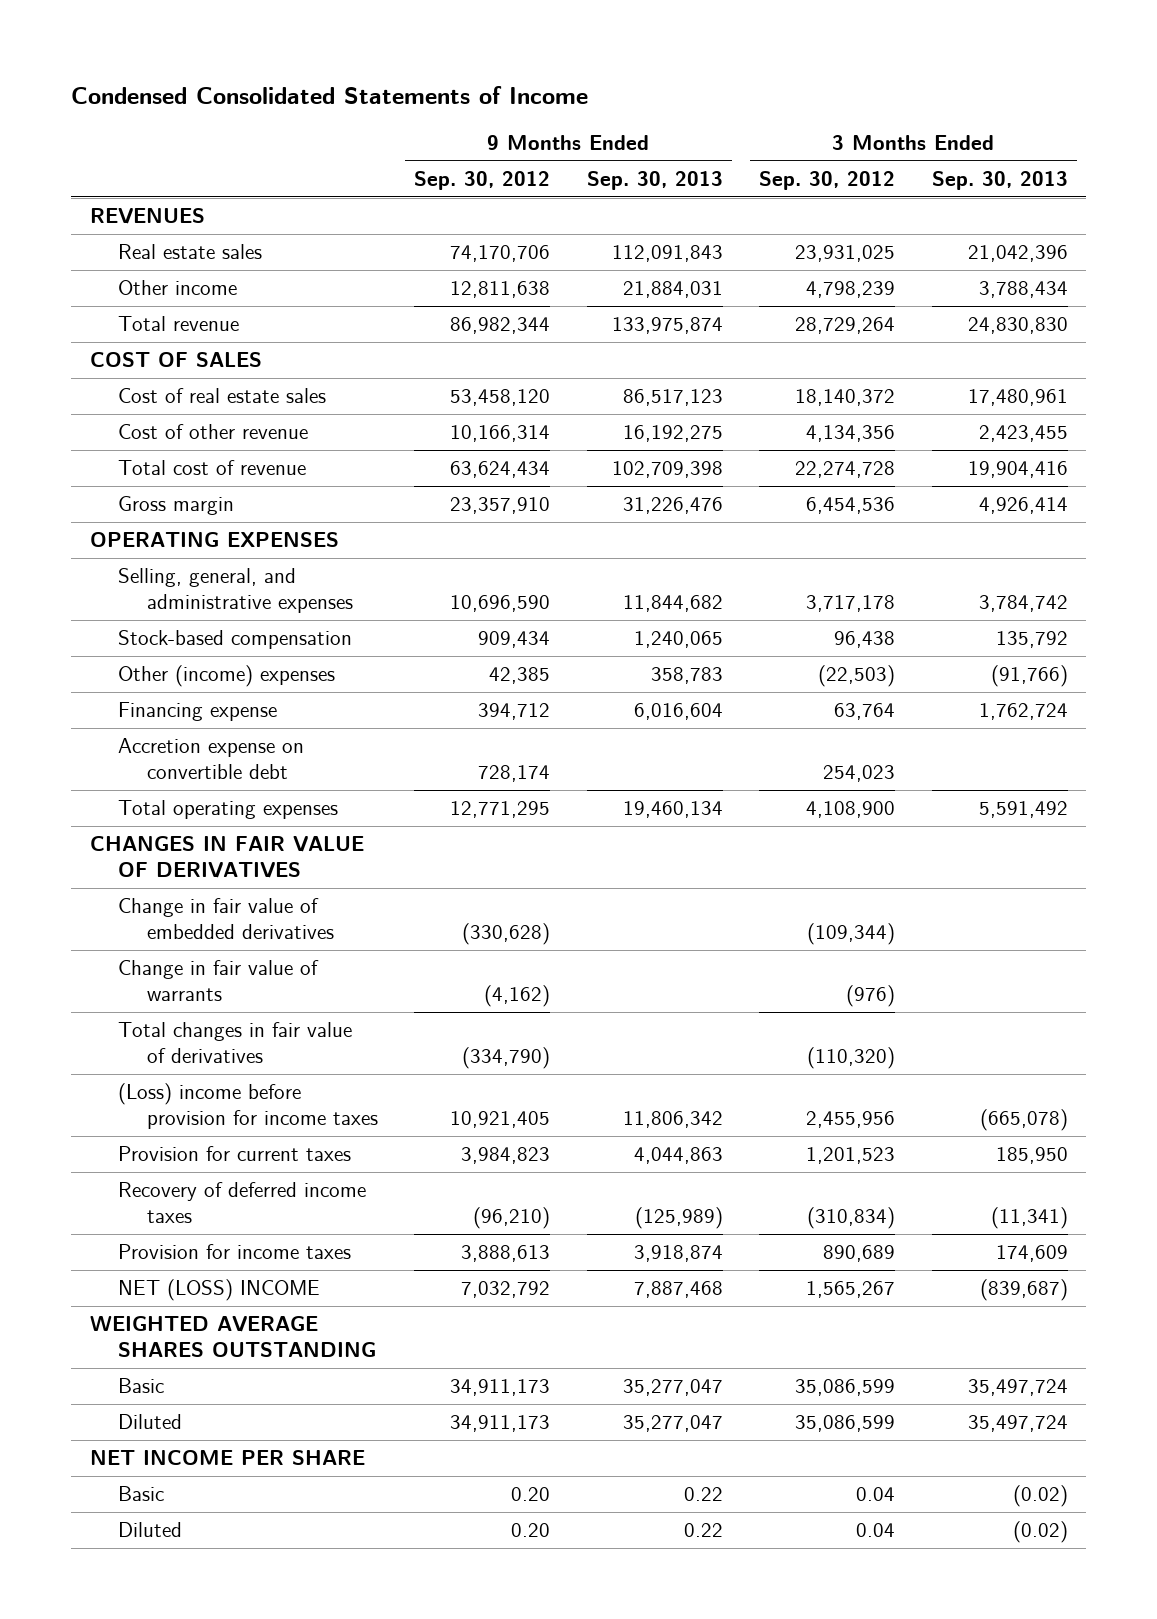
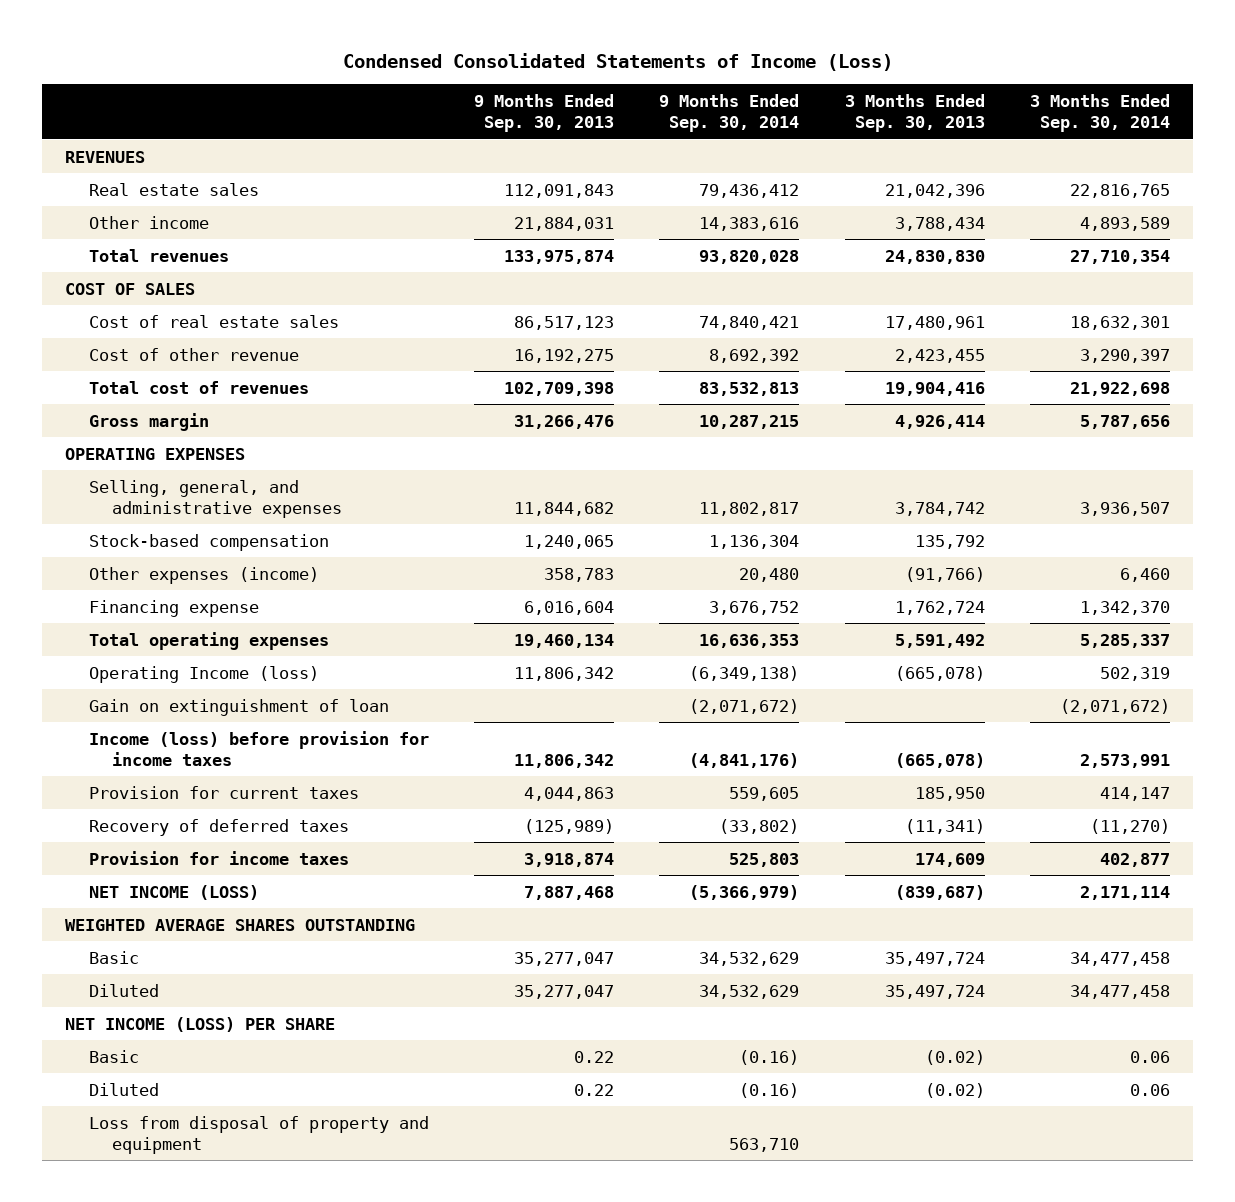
- Condensed Consolidated Statements of Income
+ Condensed Consolidated Statements of Income (Loss)
- | 9 Months Ended Sep. 30, 2012 | 9 Months Ended Sep. 30, 2013 | 3 Months Ended Sep. 30, 2012 | 3 Months Ended Sep. 30, 2013
+ | 9 Months Ended Sep. 30, 2013 | 9 Months Ended Sep. 30, 2014 | 3 Months Ended Sep. 30, 2013 | 3 Months Ended Sep. 30, 2014
- Total revenue | 86,982,344 | 133,975,874 | 28,729,264 | 24,830,830
+ Total revenues | 133,975,874 | 93,820,028 | 24,830,830 | 27,710,354
- Total cost of revenue | 63,624,434 | 102,709,398 | 22,274,728 | 19,904,416
- Gross margin | 23,357,910 | 31,226,476 | 6,454,536 | 4,926,414
+ Total cost of revenues | 102,709,398 | 83,532,813 | 19,904,416 | 21,922,698
+ Gross margin | 31,266,476 | 10,287,215 | 4,926,414 | 5,787,656
- Other (income) expenses | 42,385 | 358,783 | (22,503) | (91,766)
+ Other expenses (income) | 358,783 | 20,480 | (91,766) | 6,460
- Accretion expense on convertible debt | 728,174 | | 254,023 |
- CHANGES IN FAIR VALUE OF DERIVATIVES
- Change in fair value of embedded derivatives | (330,628) | | (109,344) |
- Change in fair value of warrants | (4,162) | | (976) |
- Total changes in fair value of derivatives | (334,790) | | (110,320) |
- (Loss) income before provision for income taxes | 10,921,405 | 11,806,342 | 2,455,956 | (665,078)
+ Operating Income (loss) | 11,806,342 | (6,349,138) | (665,078) | 502,319
+ Gain on extinguishment of loan | | (2,071,672) | | (2,071,672)
+ Income (loss) before provision for income taxes | 11,806,342 | (4,841,176) | (665,078) | 2,573,991
- Recovery of deferred income taxes | (96,210) | (125,989) | (310,834) | (11,341)
+ Recovery of deferred taxes | (125,989) | (33,802) | (11,341) | (11,270)
- NET (LOSS) INCOME | 7,032,792 | 7,887,468 | 1,565,267 | (839,687)
+ NET INCOME (LOSS) | 7,887,468 | (5,366,979) | (839,687) | 2,171,114
- NET INCOME PER SHARE
+ NET INCOME (LOSS) PER SHARE
+ Loss from disposal of property and equipment | | 563,710 | |

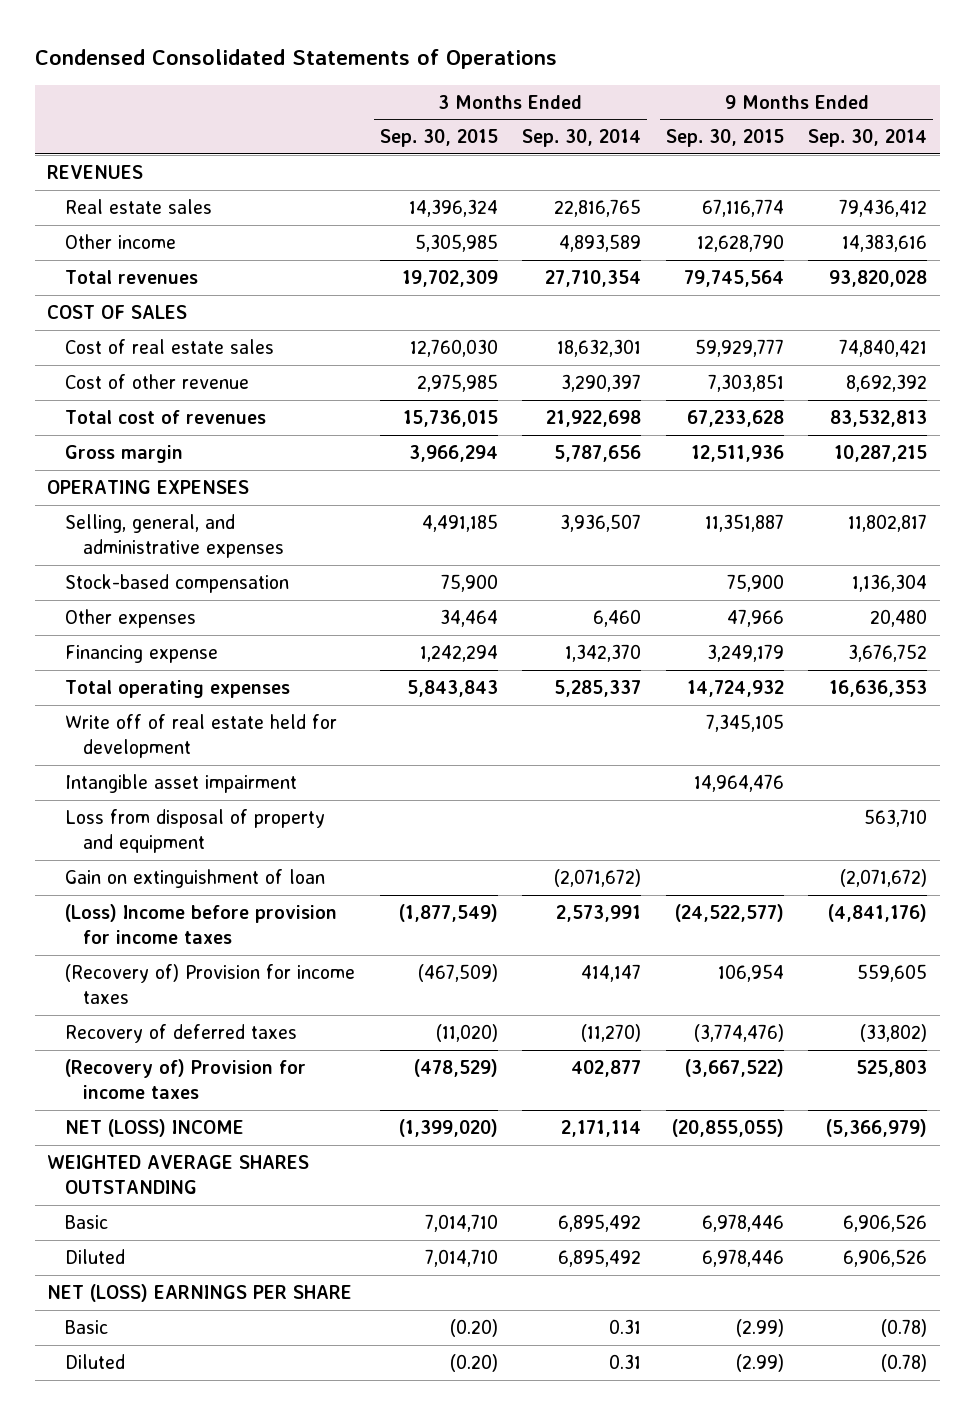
- Condensed Consolidated Statements of Income (Loss)
+ Condensed Consolidated Statements of Operations
- | 9 Months Ended Sep. 30, 2013 | 9 Months Ended Sep. 30, 2014 | 3 Months Ended Sep. 30, 2013 | 3 Months Ended Sep. 30, 2014
+ | 3 Months Ended Sep. 30, 2015 | 3 Months Ended Sep. 30, 2014 | 9 Months Ended Sep. 30, 2015 | 9 Months Ended Sep. 30, 2014
- Other expenses (income) | 358,783 | 20,480 | (91,766) | 6,460
+ Other expenses | 34,464 | 6,460 | 47,966 | 20,480
- Operating Income (loss) | 11,806,342 | (6,349,138) | (665,078) | 502,319
+ Write off of real estate held for development | | | 7,345,105 |
+ Intangible asset impairment | | | 14,964,476 |
moved up: Loss from disposal of property and equipment | | | | 563,710
- Income (loss) before provision for income taxes | 11,806,342 | (4,841,176) | (665,078) | 2,573,991
- Provision for current taxes | 4,044,863 | 559,605 | 185,950 | 414,147
+ (Loss) Income before provision for income taxes | (1,877,549) | 2,573,991 | (24,522,577) | (4,841,176)
+ (Recovery of) Provision for income taxes | (467,509) | 414,147 | 106,954 | 559,605
- Provision for income taxes | 3,918,874 | 525,803 | 174,609 | 402,877
- NET INCOME (LOSS) | 7,887,468 | (5,366,979) | (839,687) | 2,171,114
+ (Recovery of) Provision for income taxes | (478,529) | 402,877 | (3,667,522) | 525,803
+ NET (LOSS) INCOME | (1,399,020) | 2,171,114 | (20,855,055) | (5,366,979)
- Basic | 35,277,047 | 34,532,629 | 35,497,724 | 34,477,458
- Diluted | 35,277,047 | 34,532,629 | 35,497,724 | 34,477,458
- NET INCOME (LOSS) PER SHARE
- Basic | 0.22 | (0.16) | (0.02) | 0.06
- Diluted | 0.22 | (0.16) | (0.02) | 0.06
+ Basic | 7,014,710 | 6,895,492 | 6,978,446 | 6,906,526
+ Diluted | 7,014,710 | 6,895,492 | 6,978,446 | 6,906,526
+ NET (LOSS) EARNINGS PER SHARE
+ Basic | (0.20) | 0.31 | (2.99) | (0.78)
+ Diluted | (0.20) | 0.31 | (2.99) | (0.78)

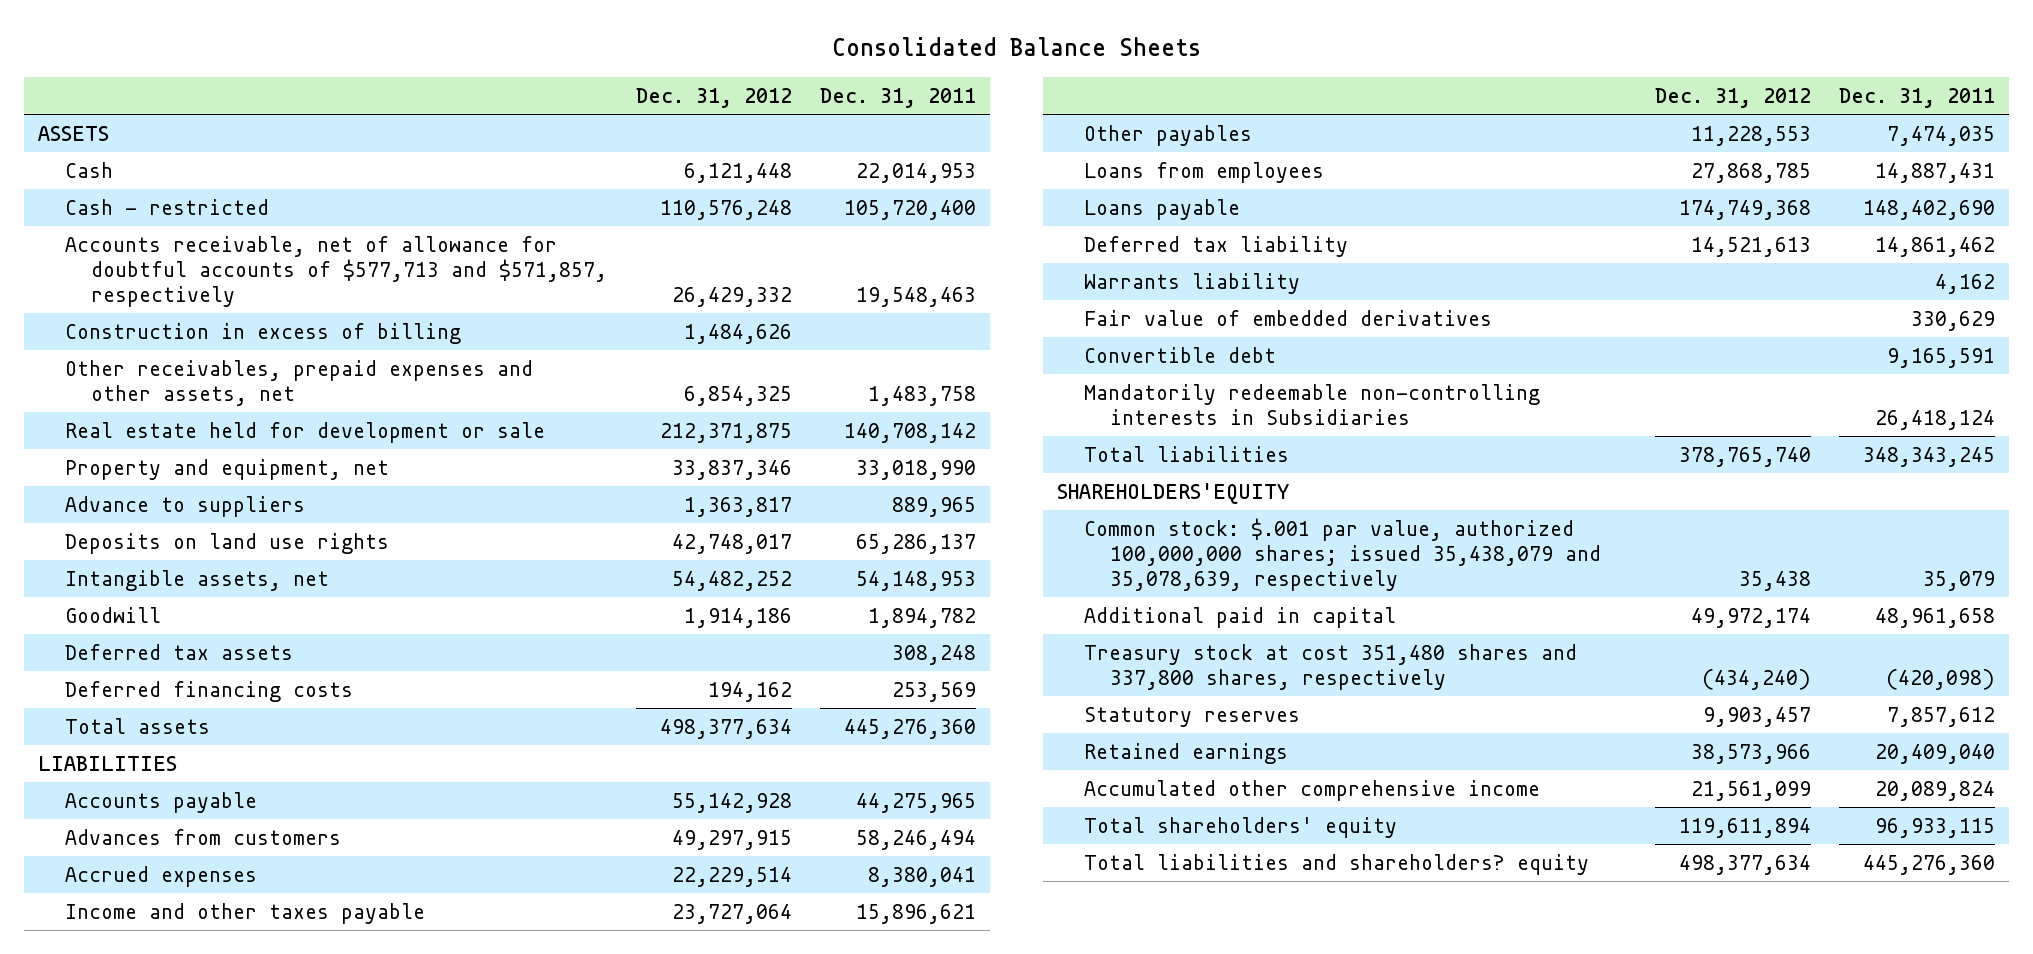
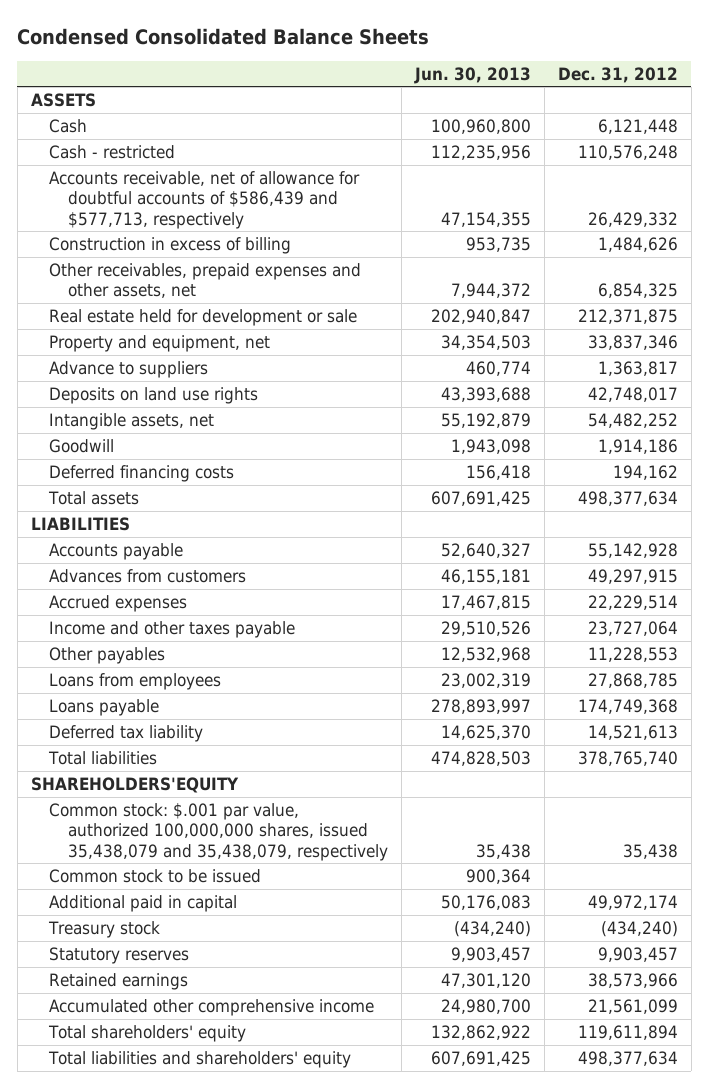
- Consolidated Balance Sheets
+ Condensed Consolidated Balance Sheets
- | Dec. 31, 2012 | Dec. 31, 2011
+ | Jun. 30, 2013 | Dec. 31, 2012
- Accounts receivable, net of allowance for doubtful accounts of $577,713 and $571,857, respectively | 26,429,332 | 19,548,463
+ Accounts receivable, net of allowance for doubtful accounts of $586,439 and $577,713, respectively | 47,154,355 | 26,429,332
- Deferred tax assets | | 308,248
- Warrants liability | | 4,162
- Fair value of embedded derivatives | | 330,629
- Convertible debt | | 9,165,591
- Mandatorily redeemable non-controlling interests in Subsidiaries | | 26,418,124
- Common stock: $.001 par value, authorized 100,000,000 shares; issued 35,438,079 and 35,078,639, respectively | 35,438 | 35,079
+ Common stock: $.001 par value, authorized 100,000,000 shares, issued 35,438,079 and 35,438,079, respectively | 35,438 | 35,438
+ Common stock to be issued | 900,364 |
- Treasury stock at cost 351,480 shares and 337,800 shares, respectively | (434,240) | (420,098)
+ Treasury stock | (434,240) | (434,240)
- Total liabilities and shareholders? equity | 498,377,634 | 445,276,360
+ Total liabilities and shareholders' equity | 607,691,425 | 498,377,634

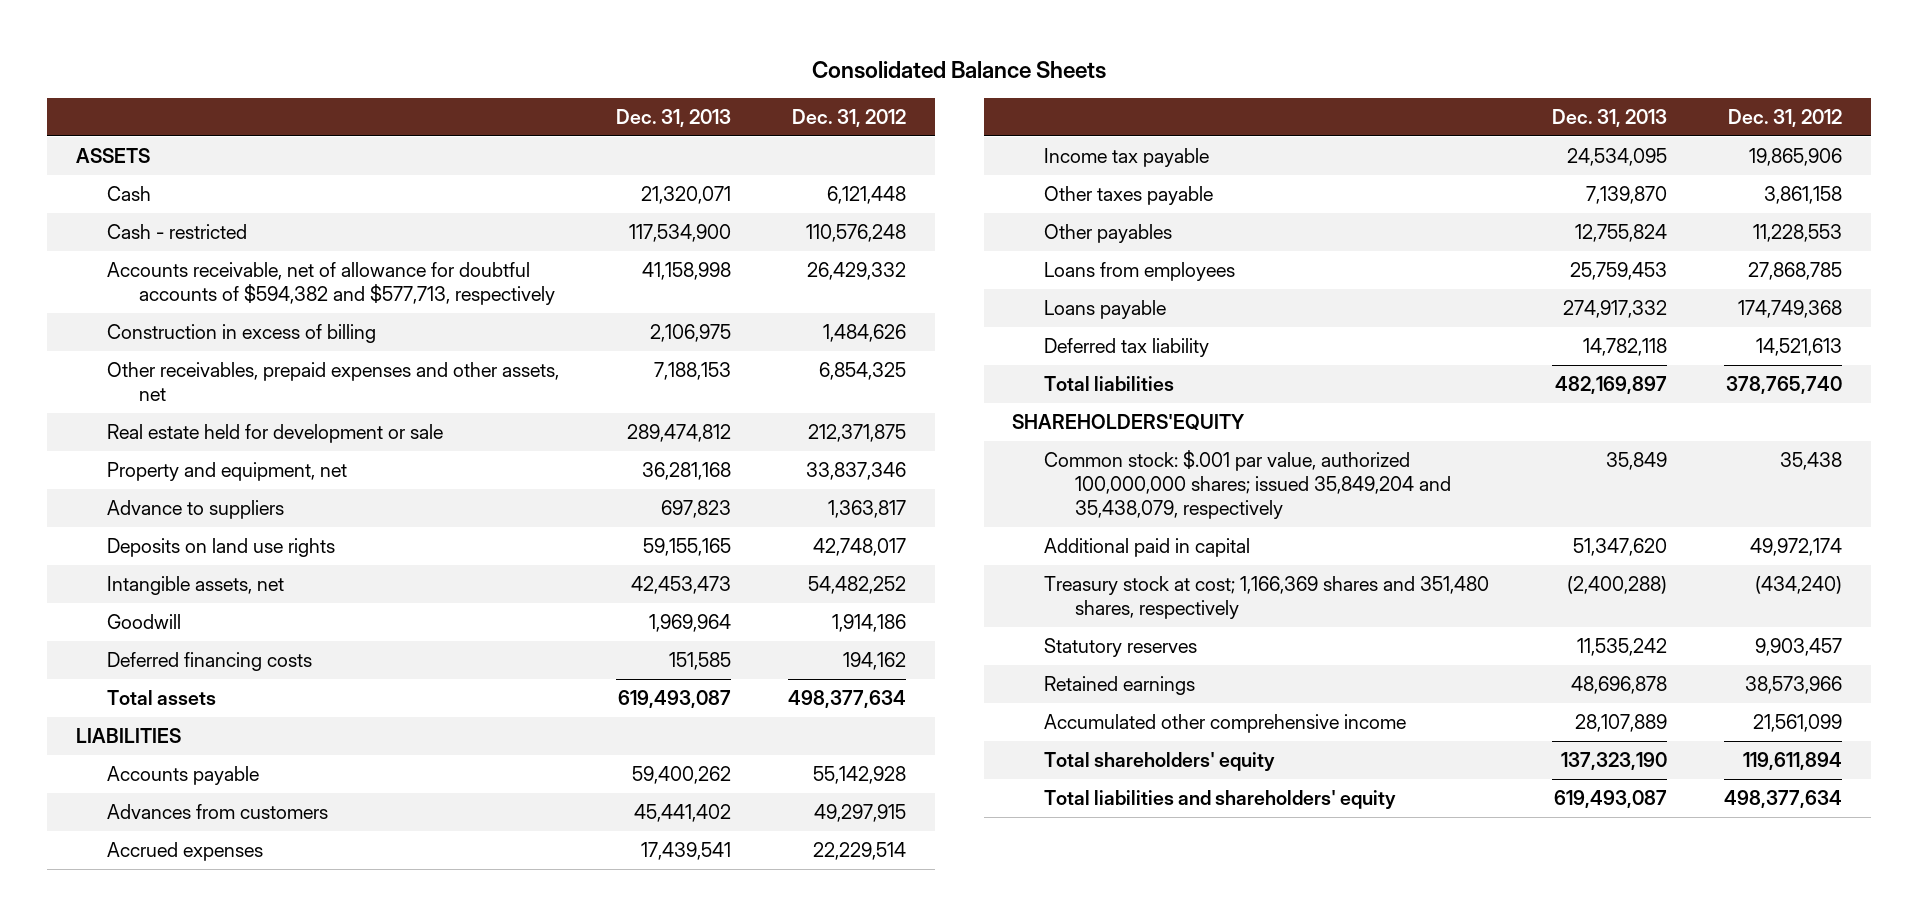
- Condensed Consolidated Balance Sheets
+ Consolidated Balance Sheets
- | Jun. 30, 2013 | Dec. 31, 2012
+ | Dec. 31, 2013 | Dec. 31, 2012
- Accounts receivable, net of allowance for doubtful accounts of $586,439 and $577,713, respectively | 47,154,355 | 26,429,332
+ Accounts receivable, net of allowance for doubtful accounts of $594,382 and $577,713, respectively | 41,158,998 | 26,429,332
- Income and other taxes payable | 29,510,526 | 23,727,064
+ Income tax payable | 24,534,095 | 19,865,906
+ Other taxes payable | 7,139,870 | 3,861,158
- Common stock: $.001 par value, authorized 100,000,000 shares, issued 35,438,079 and 35,438,079, respectively | 35,438 | 35,438
- Common stock to be issued | 900,364 |
+ Common stock: $.001 par value, authorized 100,000,000 shares; issued 35,849,204 and 35,438,079, respectively | 35,849 | 35,438
- Treasury stock | (434,240) | (434,240)
+ Treasury stock at cost; 1,166,369 shares and 351,480 shares, respectively | (2,400,288) | (434,240)

